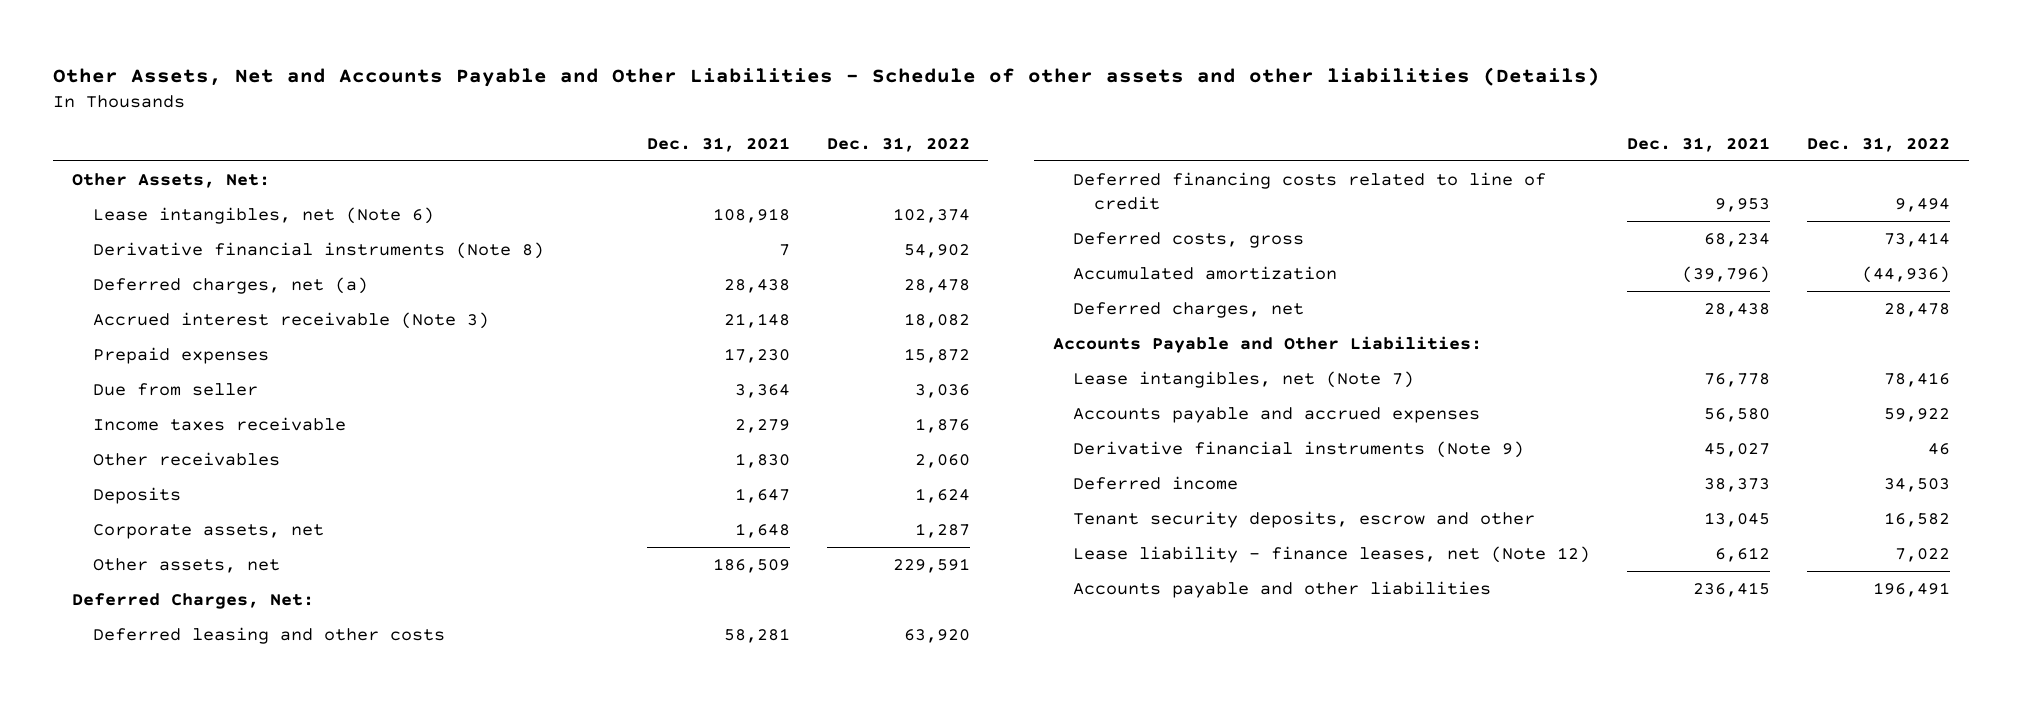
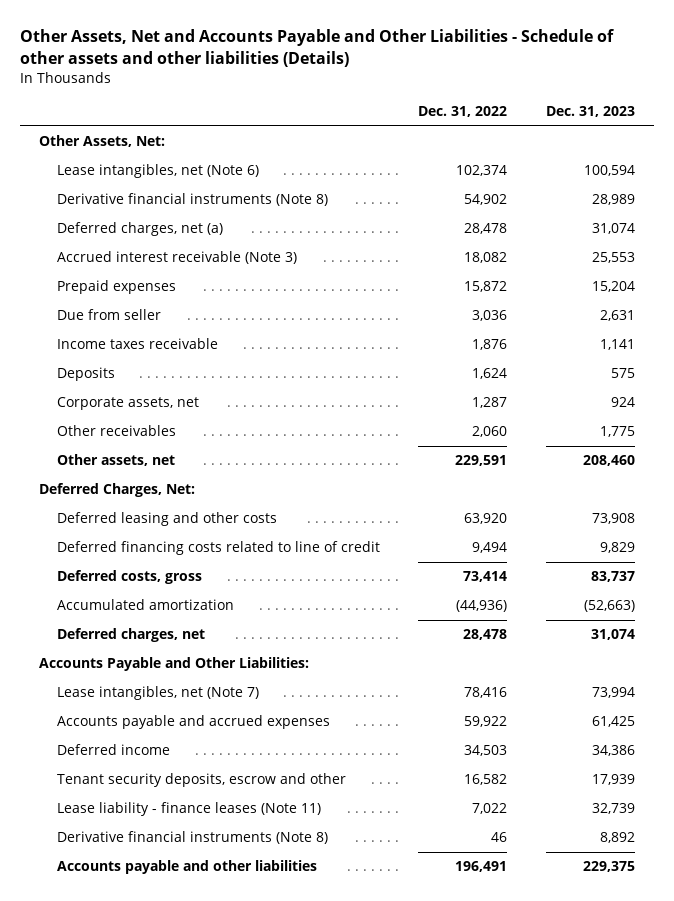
- | Dec. 31, 2021 | Dec. 31, 2022
+ | Dec. 31, 2022 | Dec. 31, 2023
moved down: Other receivables | 2,060 | 1,775
- Derivative financial instruments (Note 9) | 45,027 | 46
- Lease liability - finance leases, net (Note 12) | 6,612 | 7,022
+ Lease liability - finance leases (Note 11) | 7,022 | 32,739
+ Derivative financial instruments (Note 8) | 46 | 8,892

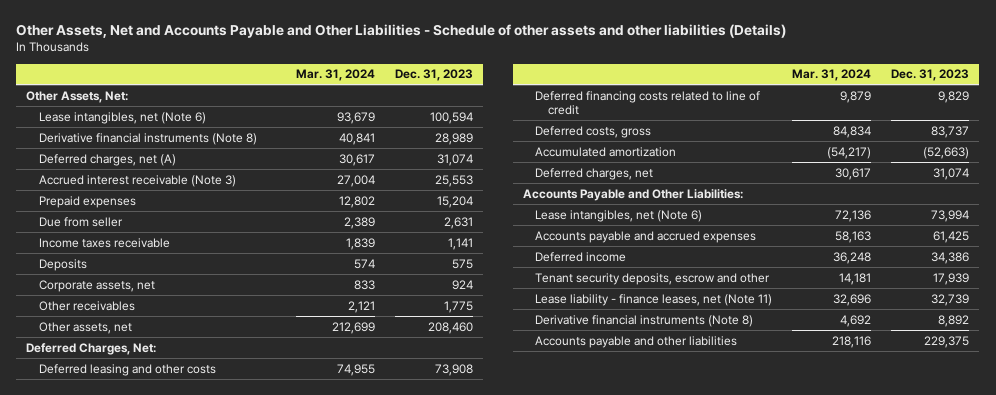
- | Dec. 31, 2022 | Dec. 31, 2023
+ | Mar. 31, 2024 | Dec. 31, 2023
- Deferred charges, net (a) | 28,478 | 31,074
+ Deferred charges, net (A) | 30,617 | 31,074
- Lease intangibles, net (Note 7) | 78,416 | 73,994
+ Lease intangibles, net (Note 6) | 72,136 | 73,994
- Lease liability - finance leases (Note 11) | 7,022 | 32,739
+ Lease liability - finance leases, net (Note 11) | 32,696 | 32,739

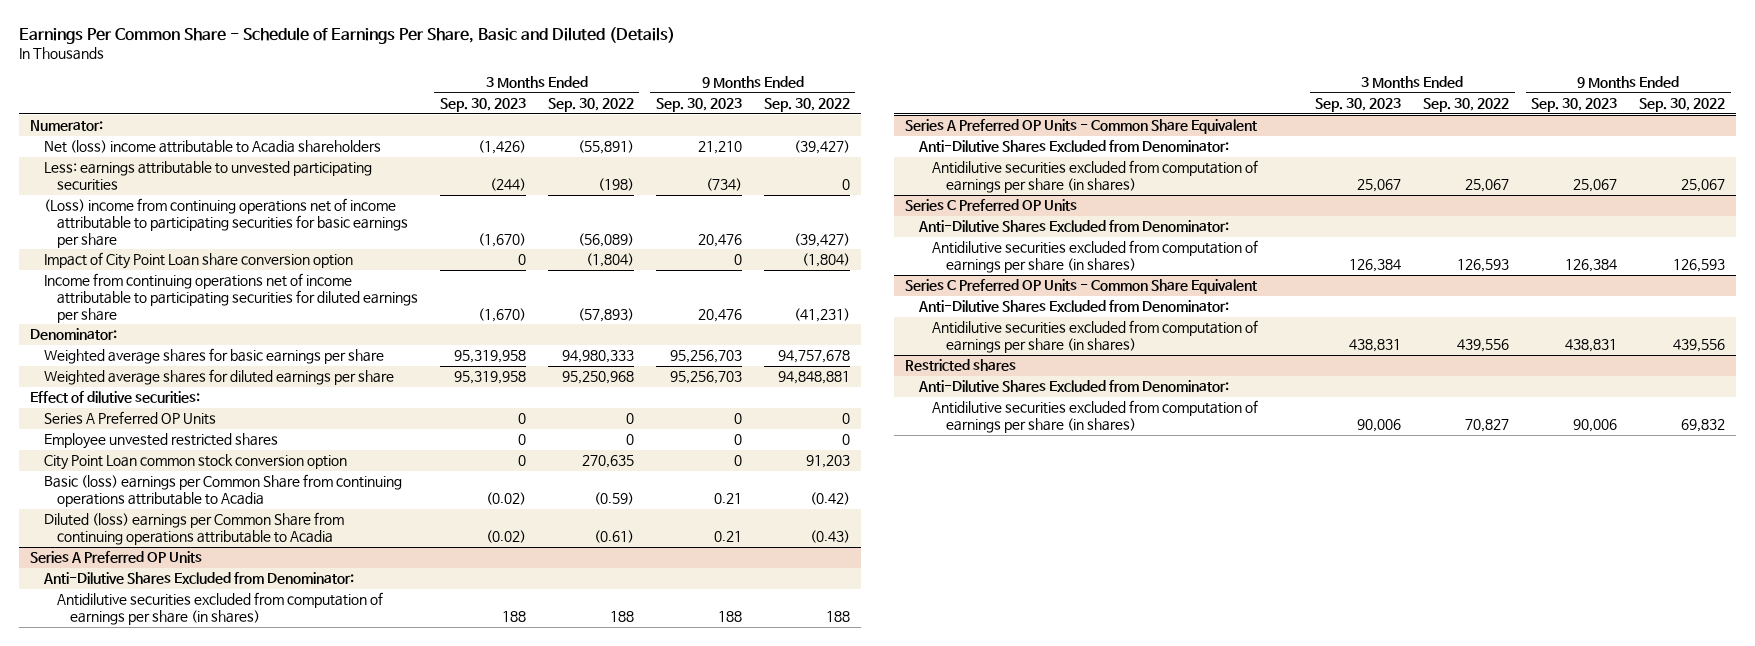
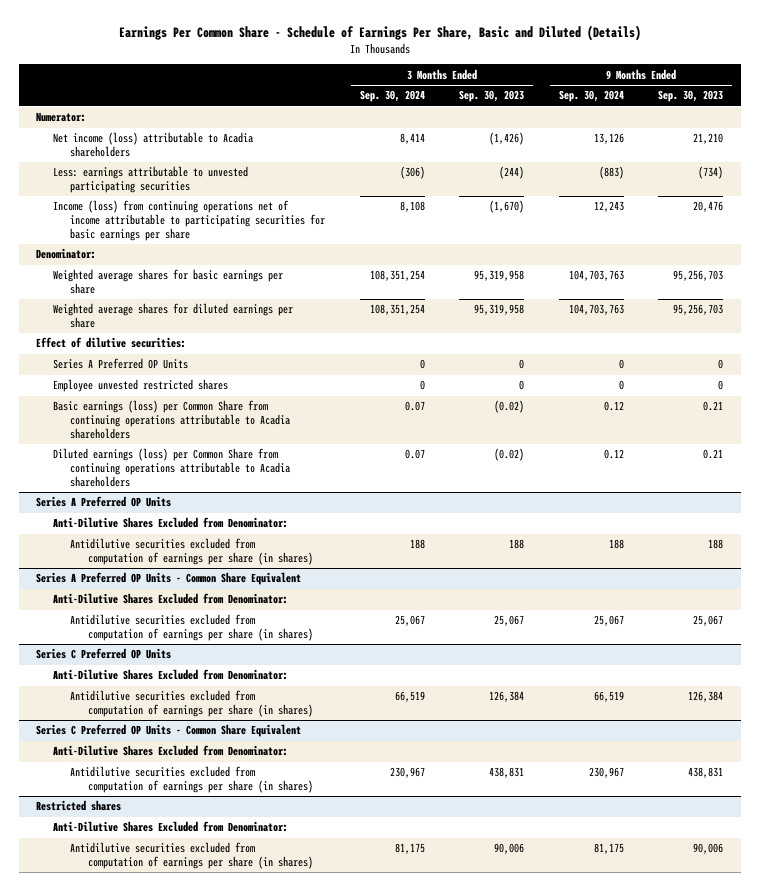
- | 3 Months Ended Sep. 30, 2023 | 3 Months Ended Sep. 30, 2022 | 9 Months Ended Sep. 30, 2023 | 9 Months Ended Sep. 30, 2022
+ | 3 Months Ended Sep. 30, 2024 | 3 Months Ended Sep. 30, 2023 | 9 Months Ended Sep. 30, 2024 | 9 Months Ended Sep. 30, 2023
- Net (loss) income attributable to Acadia shareholders | (1,426) | (55,891) | 21,210 | (39,427)
+ Net income (loss) attributable to Acadia shareholders | 8,414 | (1,426) | 13,126 | 21,210
- (Loss) income from continuing operations net of income attributable to participating securities for basic earnings per share | (1,670) | (56,089) | 20,476 | (39,427)
- Impact of City Point Loan share conversion option | 0 | (1,804) | 0 | (1,804)
- Income from continuing operations net of income attributable to participating securities for diluted earnings per share | (1,670) | (57,893) | 20,476 | (41,231)
+ Income (loss) from continuing operations net of income attributable to participating securities for basic earnings per share | 8,108 | (1,670) | 12,243 | 20,476
- City Point Loan common stock conversion option | 0 | 270,635 | 0 | 91,203
- Basic (loss) earnings per Common Share from continuing operations attributable to Acadia | (0.02) | (0.59) | 0.21 | (0.42)
- Diluted (loss) earnings per Common Share from continuing operations attributable to Acadia | (0.02) | (0.61) | 0.21 | (0.43)
+ Basic earnings (loss) per Common Share from continuing operations attributable to Acadia shareholders | 0.07 | (0.02) | 0.12 | 0.21
+ Diluted earnings (loss) per Common Share from continuing operations attributable to Acadia shareholders | 0.07 | (0.02) | 0.12 | 0.21

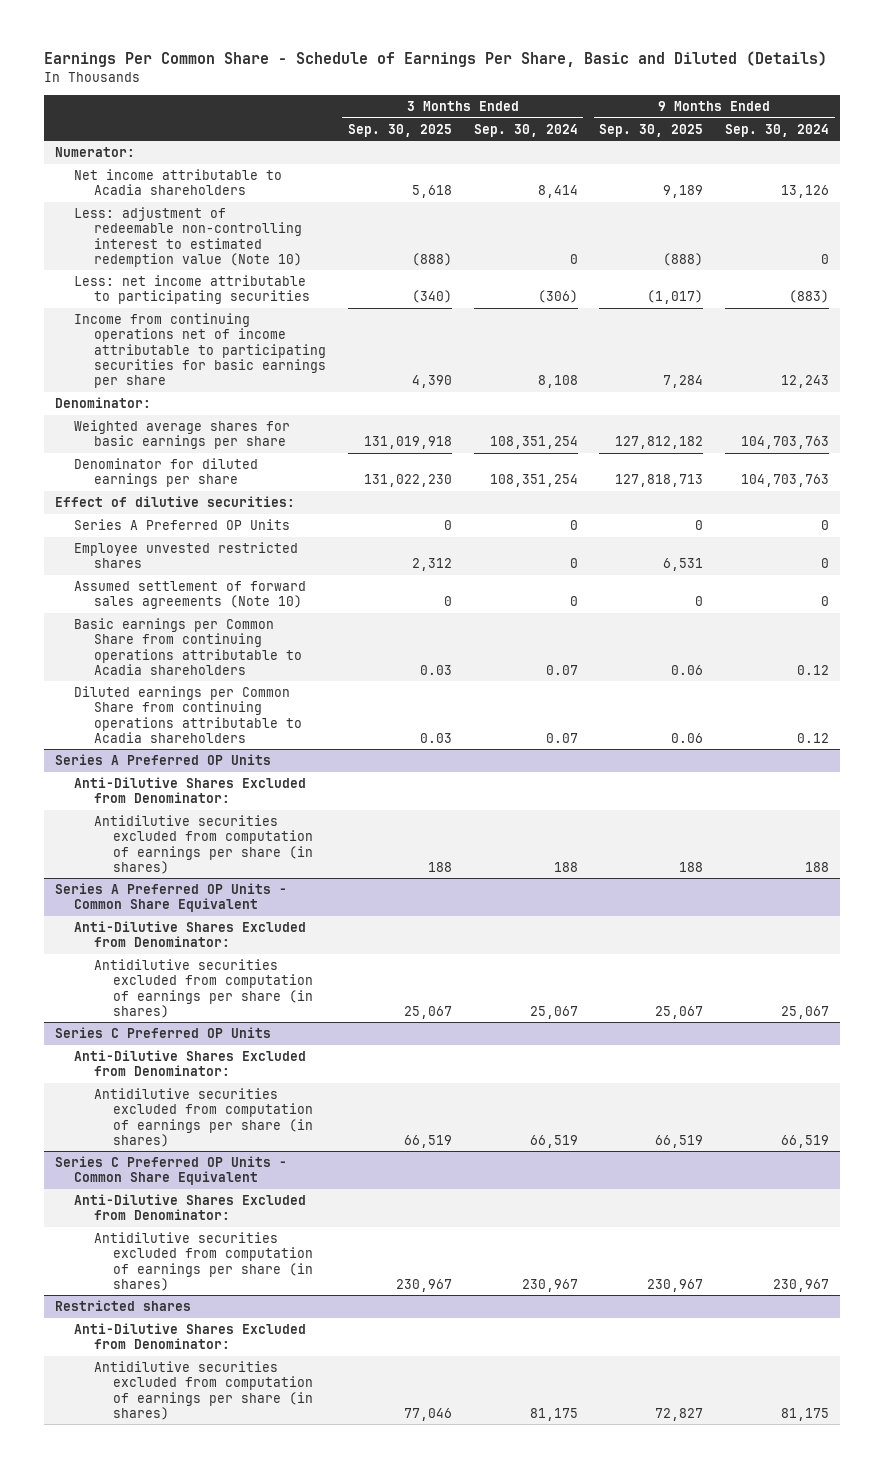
- | 3 Months Ended Sep. 30, 2024 | 3 Months Ended Sep. 30, 2023 | 9 Months Ended Sep. 30, 2024 | 9 Months Ended Sep. 30, 2023
+ | 3 Months Ended Sep. 30, 2025 | 3 Months Ended Sep. 30, 2024 | 9 Months Ended Sep. 30, 2025 | 9 Months Ended Sep. 30, 2024
- Net income (loss) attributable to Acadia shareholders | 8,414 | (1,426) | 13,126 | 21,210
- Less: earnings attributable to unvested participating securities | (306) | (244) | (883) | (734)
- Income (loss) from continuing operations net of income attributable to participating securities for basic earnings per share | 8,108 | (1,670) | 12,243 | 20,476
+ Net income attributable to Acadia shareholders | 5,618 | 8,414 | 9,189 | 13,126
+ Less: adjustment of redeemable non-controlling interest to estimated redemption value (Note 10) | (888) | 0 | (888) | 0
+ Less: net income attributable to participating securities | (340) | (306) | (1,017) | (883)
+ Income from continuing operations net of income attributable to participating securities for basic earnings per share | 4,390 | 8,108 | 7,284 | 12,243
- Weighted average shares for diluted earnings per share | 108,351,254 | 95,319,958 | 104,703,763 | 95,256,703
+ Denominator for diluted earnings per share | 131,022,230 | 108,351,254 | 127,818,713 | 104,703,763
- Basic earnings (loss) per Common Share from continuing operations attributable to Acadia shareholders | 0.07 | (0.02) | 0.12 | 0.21
- Diluted earnings (loss) per Common Share from continuing operations attributable to Acadia shareholders | 0.07 | (0.02) | 0.12 | 0.21
+ Assumed settlement of forward sales agreements (Note 10) | 0 | 0 | 0 | 0
+ Basic earnings per Common Share from continuing operations attributable to Acadia shareholders | 0.03 | 0.07 | 0.06 | 0.12
+ Diluted earnings per Common Share from continuing operations attributable to Acadia shareholders | 0.03 | 0.07 | 0.06 | 0.12

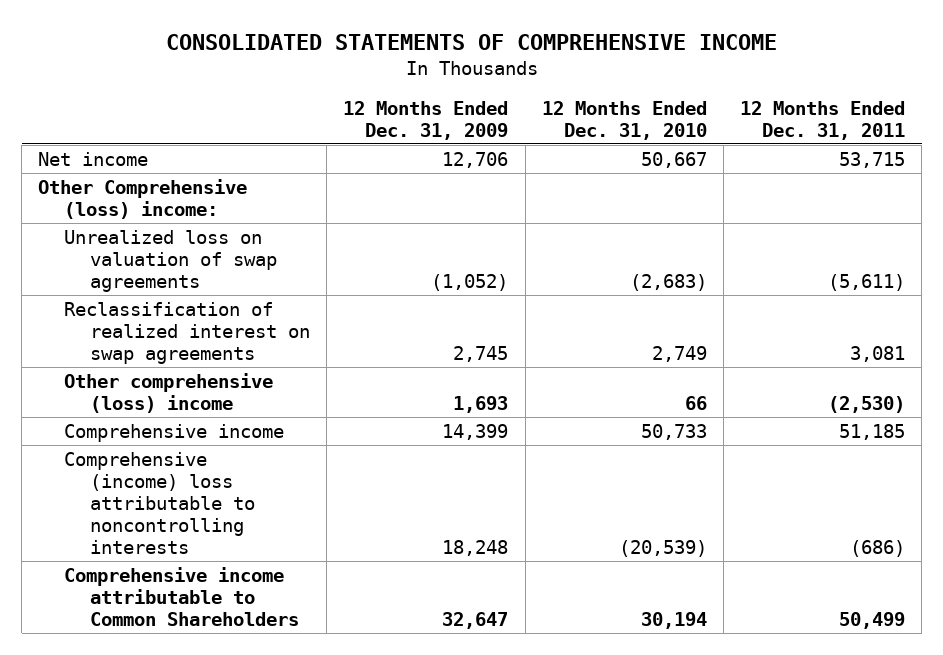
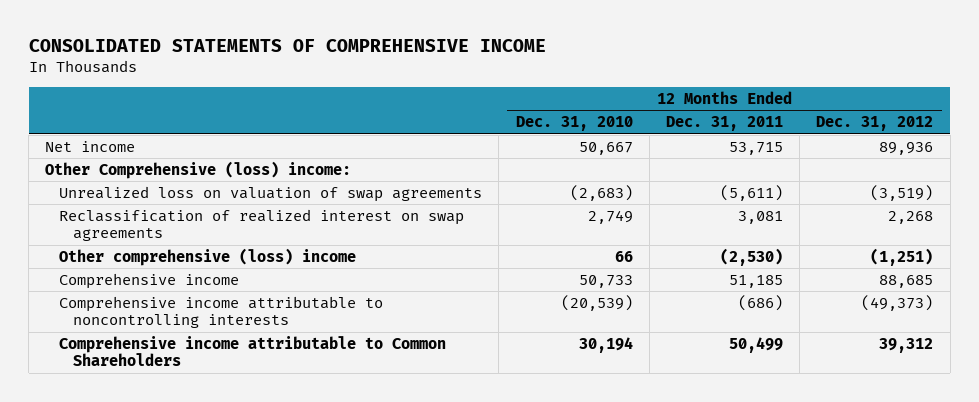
- | 12 Months Ended Dec. 31, 2009 | 12 Months Ended Dec. 31, 2010 | 12 Months Ended Dec. 31, 2011
+ | 12 Months Ended Dec. 31, 2010 | 12 Months Ended Dec. 31, 2011 | 12 Months Ended Dec. 31, 2012
- Comprehensive (income) loss attributable to noncontrolling interests | 18,248 | (20,539) | (686)
+ Comprehensive income attributable to noncontrolling interests | (20,539) | (686) | (49,373)

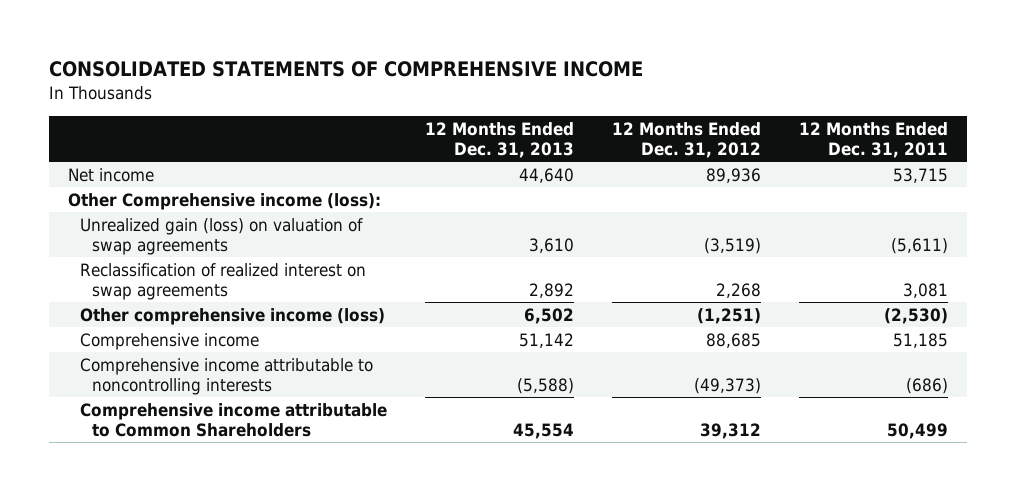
- | 12 Months Ended Dec. 31, 2010 | 12 Months Ended Dec. 31, 2011 | 12 Months Ended Dec. 31, 2012
+ | 12 Months Ended Dec. 31, 2013 | 12 Months Ended Dec. 31, 2012 | 12 Months Ended Dec. 31, 2011
- Other Comprehensive (loss) income:
- Unrealized loss on valuation of swap agreements | (2,683) | (5,611) | (3,519)
+ Other Comprehensive income (loss):
+ Unrealized gain (loss) on valuation of swap agreements | 3,610 | (3,519) | (5,611)
- Other comprehensive (loss) income | 66 | (2,530) | (1,251)
+ Other comprehensive income (loss) | 6,502 | (1,251) | (2,530)

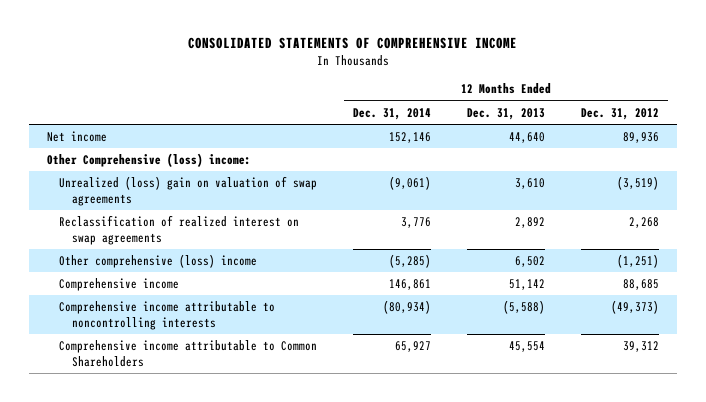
- | 12 Months Ended Dec. 31, 2013 | 12 Months Ended Dec. 31, 2012 | 12 Months Ended Dec. 31, 2011
+ | 12 Months Ended Dec. 31, 2014 | 12 Months Ended Dec. 31, 2013 | 12 Months Ended Dec. 31, 2012
- Other Comprehensive income (loss):
- Unrealized gain (loss) on valuation of swap agreements | 3,610 | (3,519) | (5,611)
+ Other Comprehensive (loss) income:
+ Unrealized (loss) gain on valuation of swap agreements | (9,061) | 3,610 | (3,519)
- Other comprehensive income (loss) | 6,502 | (1,251) | (2,530)
+ Other comprehensive (loss) income | (5,285) | 6,502 | (1,251)

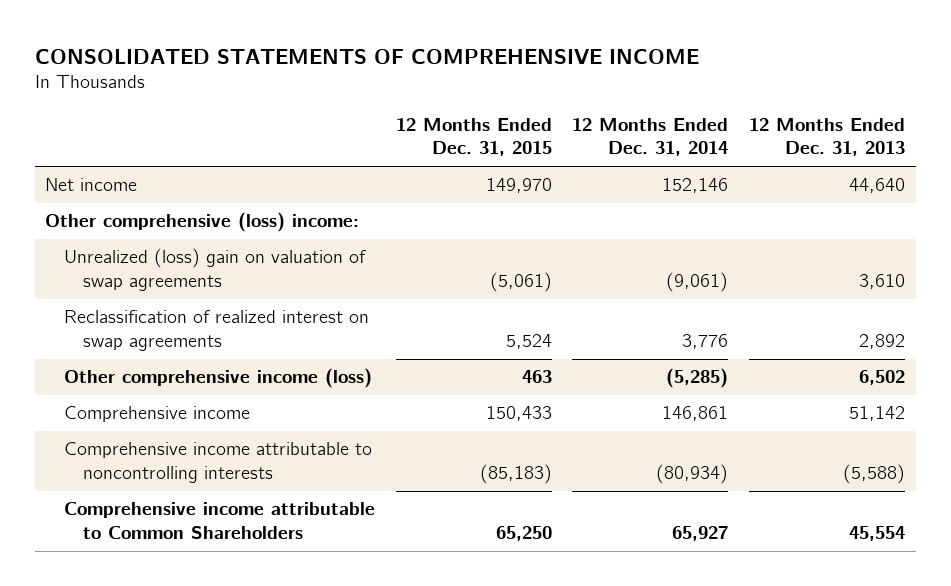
- | 12 Months Ended Dec. 31, 2014 | 12 Months Ended Dec. 31, 2013 | 12 Months Ended Dec. 31, 2012
+ | 12 Months Ended Dec. 31, 2015 | 12 Months Ended Dec. 31, 2014 | 12 Months Ended Dec. 31, 2013
- Other Comprehensive (loss) income:
+ Other comprehensive (loss) income:
- Other comprehensive (loss) income | (5,285) | 6,502 | (1,251)
+ Other comprehensive income (loss) | 463 | (5,285) | 6,502

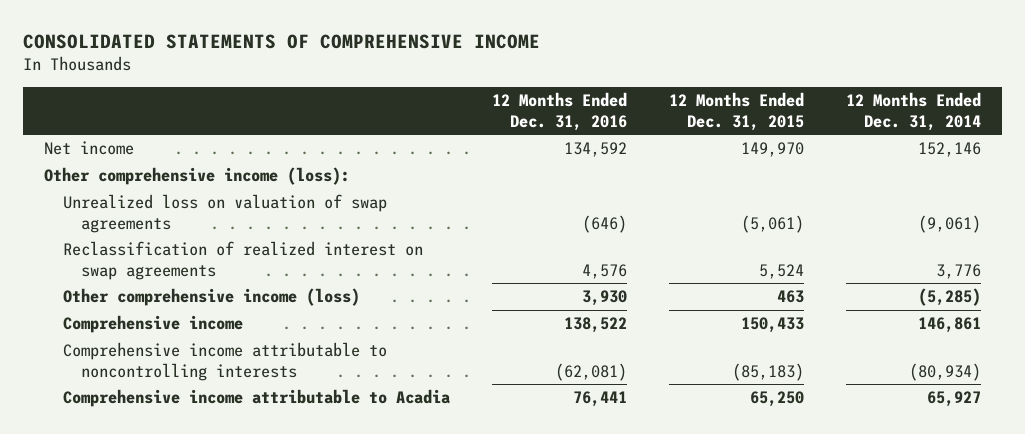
- | 12 Months Ended Dec. 31, 2015 | 12 Months Ended Dec. 31, 2014 | 12 Months Ended Dec. 31, 2013
+ | 12 Months Ended Dec. 31, 2016 | 12 Months Ended Dec. 31, 2015 | 12 Months Ended Dec. 31, 2014
- Other comprehensive (loss) income:
- Unrealized (loss) gain on valuation of swap agreements | (5,061) | (9,061) | 3,610
+ Other comprehensive income (loss):
+ Unrealized loss on valuation of swap agreements | (646) | (5,061) | (9,061)
- Comprehensive income attributable to Common Shareholders | 65,250 | 65,927 | 45,554
+ Comprehensive income attributable to Acadia | 76,441 | 65,250 | 65,927

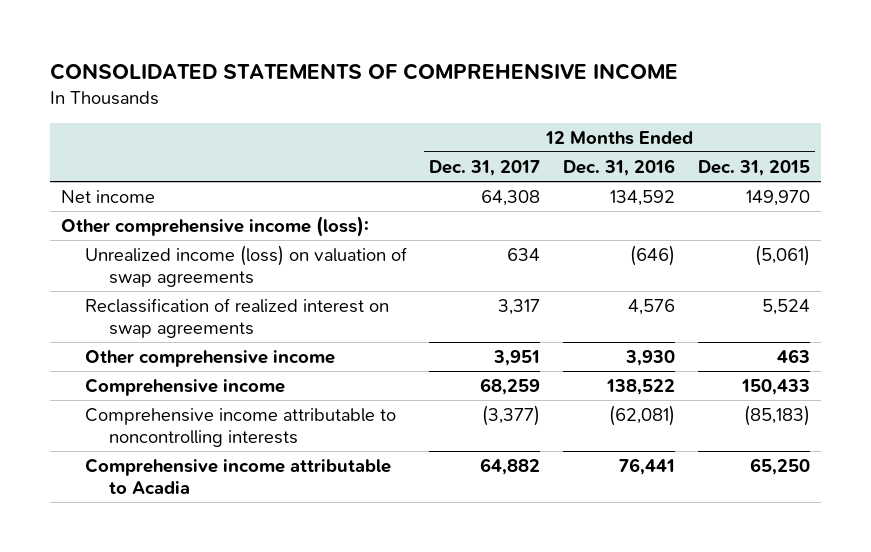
- | 12 Months Ended Dec. 31, 2016 | 12 Months Ended Dec. 31, 2015 | 12 Months Ended Dec. 31, 2014
+ | 12 Months Ended Dec. 31, 2017 | 12 Months Ended Dec. 31, 2016 | 12 Months Ended Dec. 31, 2015
- Unrealized loss on valuation of swap agreements | (646) | (5,061) | (9,061)
+ Unrealized income (loss) on valuation of swap agreements | 634 | (646) | (5,061)
- Other comprehensive income (loss) | 3,930 | 463 | (5,285)
+ Other comprehensive income | 3,951 | 3,930 | 463

